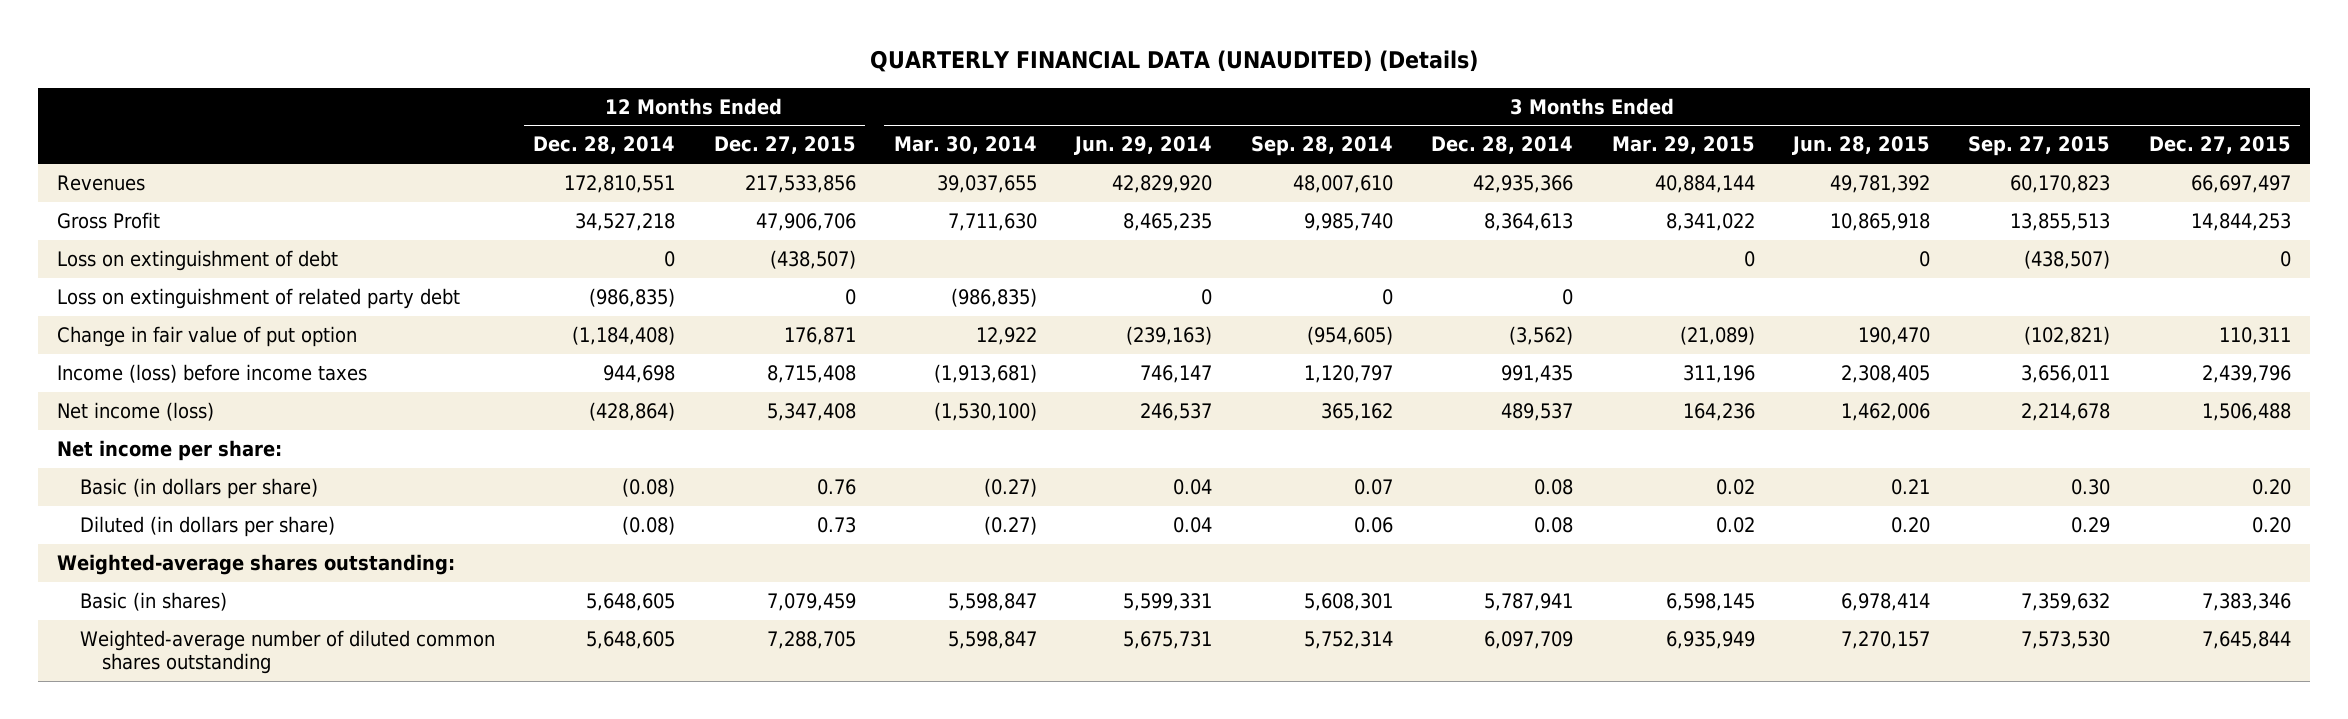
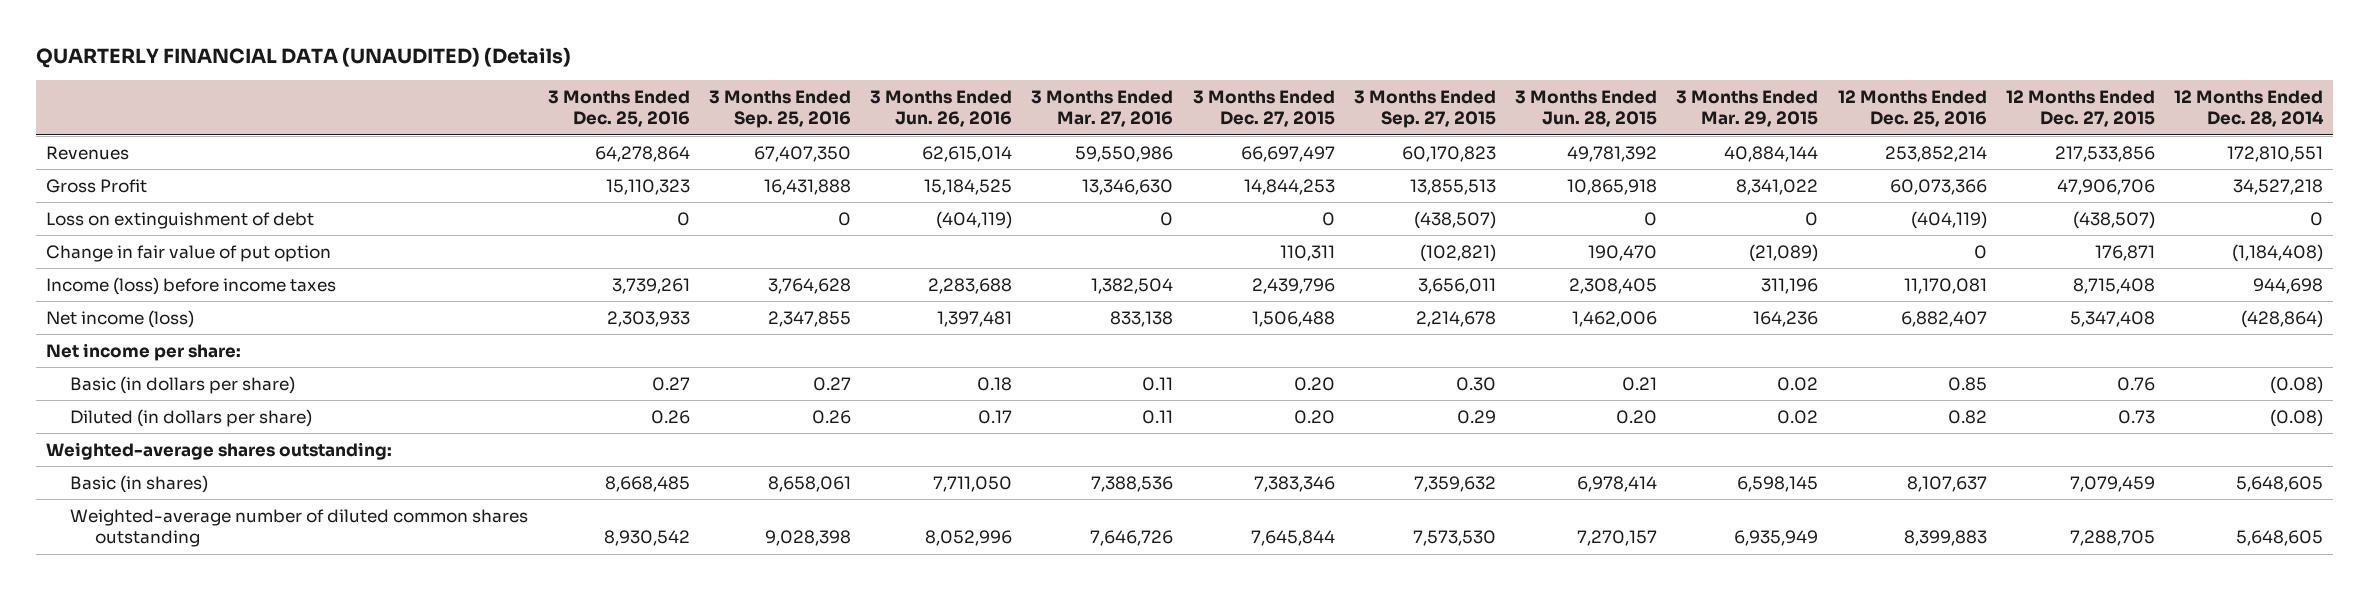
- | 12 Months Ended Dec. 28, 2014 | 12 Months Ended Dec. 27, 2015 | 3 Months Ended Mar. 30, 2014 | 3 Months Ended Jun. 29, 2014 | 3 Months Ended Sep. 28, 2014 | 3 Months Ended Dec. 28, 2014 | 3 Months Ended Mar. 29, 2015 | 3 Months Ended Jun. 28, 2015 | 3 Months Ended Sep. 27, 2015 | 3 Months Ended Dec. 27, 2015
+ | 3 Months Ended Dec. 25, 2016 | 3 Months Ended Sep. 25, 2016 | 3 Months Ended Jun. 26, 2016 | 3 Months Ended Mar. 27, 2016 | 3 Months Ended Dec. 27, 2015 | 3 Months Ended Sep. 27, 2015 | 3 Months Ended Jun. 28, 2015 | 3 Months Ended Mar. 29, 2015 | 12 Months Ended Dec. 25, 2016 | 12 Months Ended Dec. 27, 2015 | 12 Months Ended Dec. 28, 2014
- Loss on extinguishment of related party debt | (986,835) | 0 | (986,835) | 0 | 0 | 0 | | | |

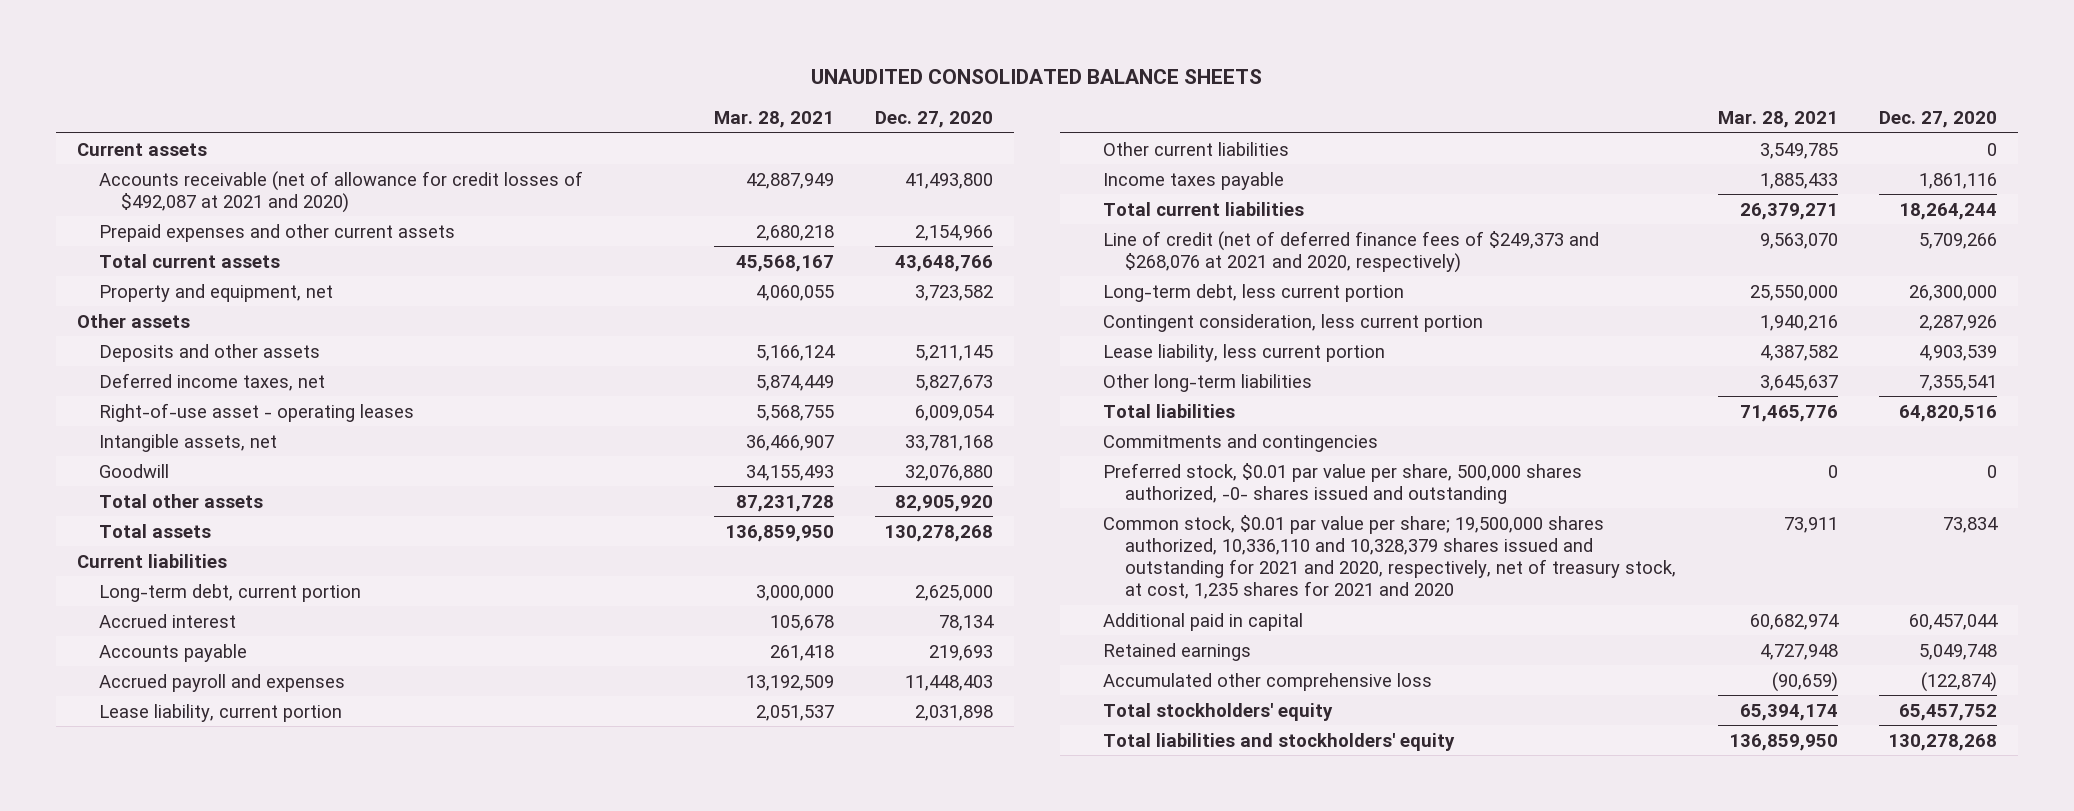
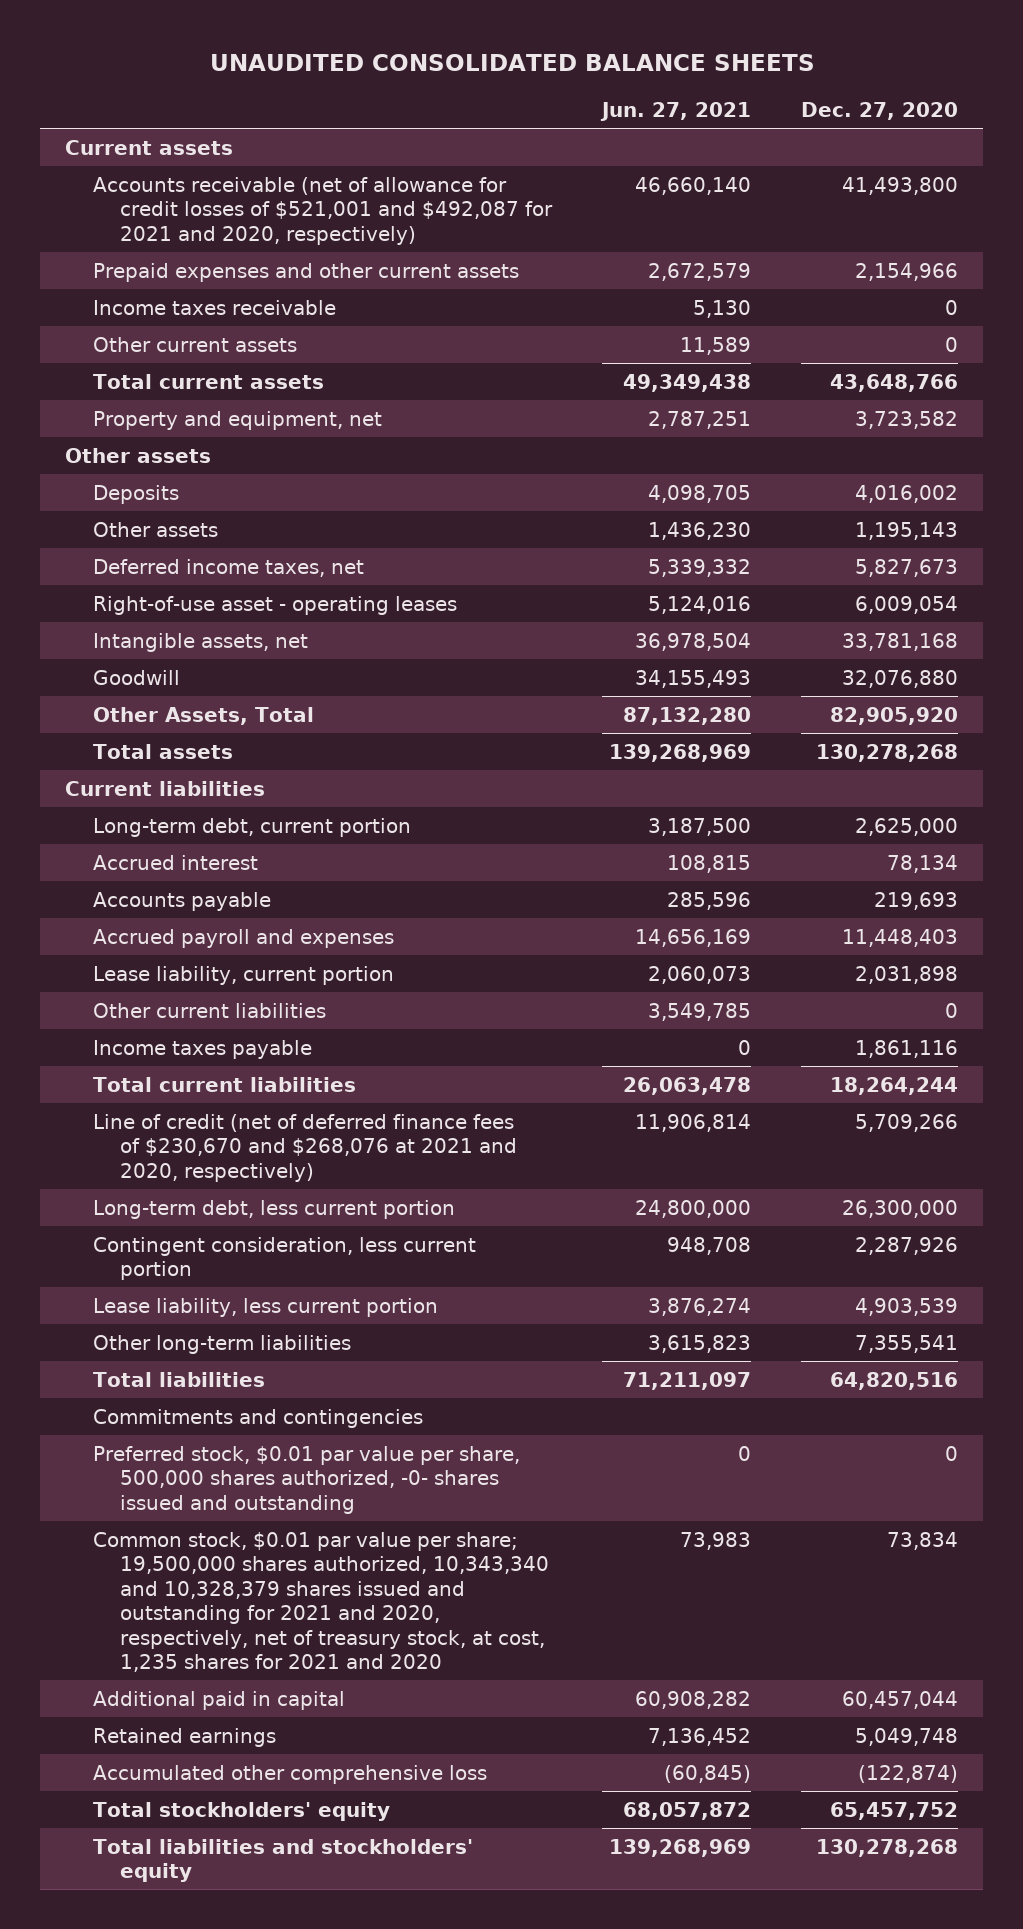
- | Mar. 28, 2021 | Dec. 27, 2020
+ | Jun. 27, 2021 | Dec. 27, 2020
- Accounts receivable (net of allowance for credit losses of $492,087 at 2021 and 2020) | 42,887,949 | 41,493,800
+ Accounts receivable (net of allowance for credit losses of $521,001 and $492,087 for 2021 and 2020, respectively) | 46,660,140 | 41,493,800
+ Income taxes receivable | 5,130 | 0
+ Other current assets | 11,589 | 0
- Deposits and other assets | 5,166,124 | 5,211,145
+ Deposits | 4,098,705 | 4,016,002
+ Other assets | 1,436,230 | 1,195,143
- Total other assets | 87,231,728 | 82,905,920
+ Other Assets, Total | 87,132,280 | 82,905,920
- Line of credit (net of deferred finance fees of $249,373 and $268,076 at 2021 and 2020, respectively) | 9,563,070 | 5,709,266
+ Line of credit (net of deferred finance fees of $230,670 and $268,076 at 2021 and 2020, respectively) | 11,906,814 | 5,709,266
- Common stock, $0.01 par value per share; 19,500,000 shares authorized, 10,336,110 and 10,328,379 shares issued and outstanding for 2021 and 2020, respectively, net of treasury stock, at cost, 1,235 shares for 2021 and 2020 | 73,911 | 73,834
+ Common stock, $0.01 par value per share; 19,500,000 shares authorized, 10,343,340 and 10,328,379 shares issued and outstanding for 2021 and 2020, respectively, net of treasury stock, at cost, 1,235 shares for 2021 and 2020 | 73,983 | 73,834

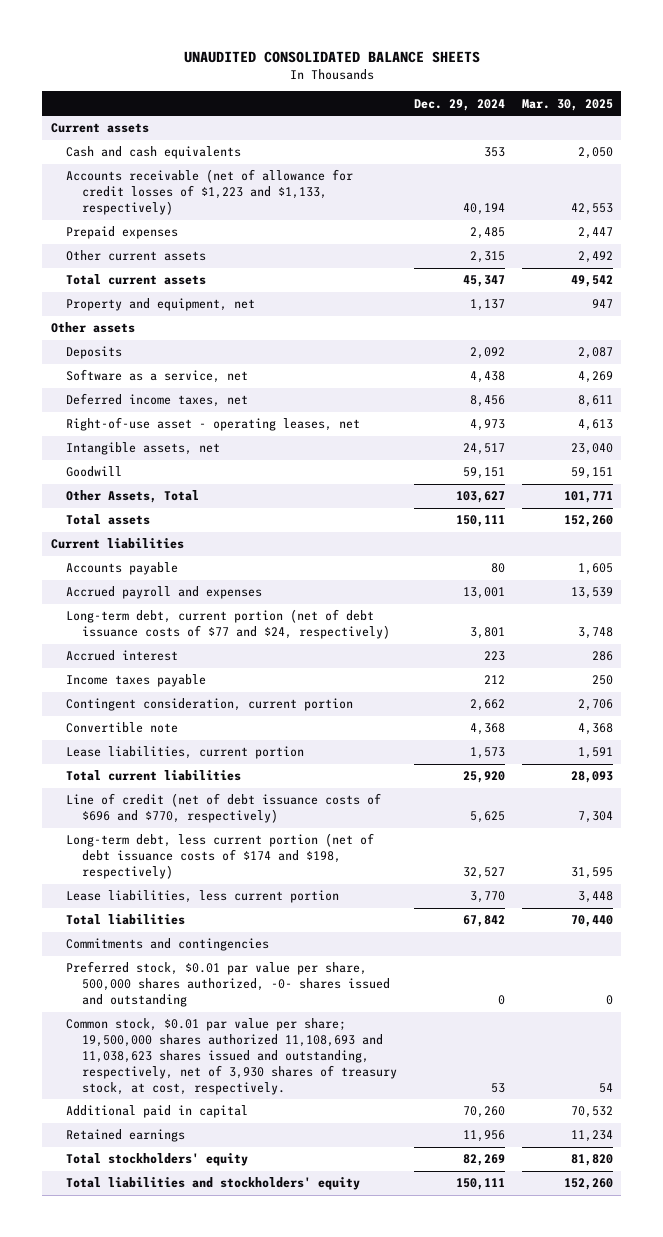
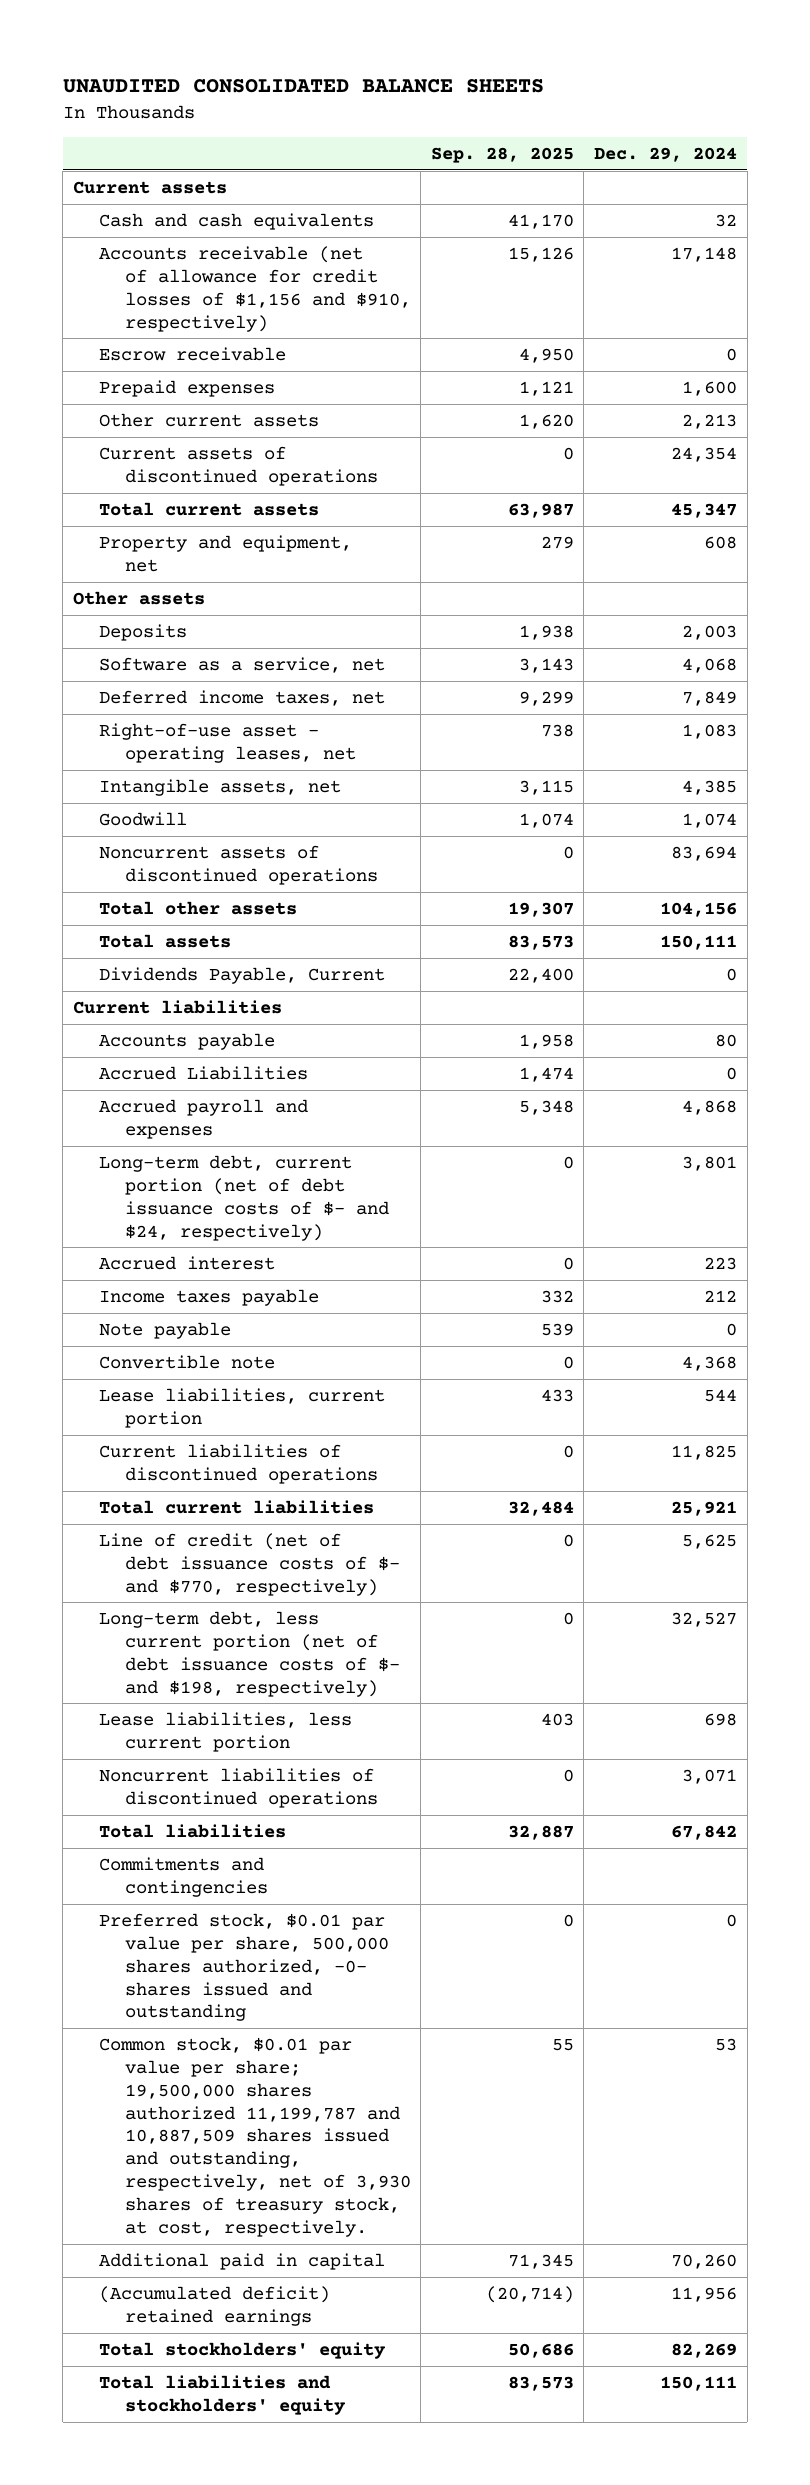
- | Dec. 29, 2024 | Mar. 30, 2025
+ | Sep. 28, 2025 | Dec. 29, 2024
- Cash and cash equivalents | 353 | 2,050
- Accounts receivable (net of allowance for credit losses of $1,223 and $1,133, respectively) | 40,194 | 42,553
- Prepaid expenses | 2,485 | 2,447
- Other current assets | 2,315 | 2,492
+ Cash and cash equivalents | 41,170 | 32
+ Accounts receivable (net of allowance for credit losses of $1,156 and $910, respectively) | 15,126 | 17,148
+ Escrow receivable | 4,950 | 0
+ Prepaid expenses | 1,121 | 1,600
+ Other current assets | 1,620 | 2,213
+ Current assets of discontinued operations | 0 | 24,354
- Property and equipment, net | 1,137 | 947
+ Property and equipment, net | 279 | 608
- Deposits | 2,092 | 2,087
- Software as a service, net | 4,438 | 4,269
- Deferred income taxes, net | 8,456 | 8,611
- Right-of-use asset - operating leases, net | 4,973 | 4,613
- Intangible assets, net | 24,517 | 23,040
- Goodwill | 59,151 | 59,151
- Other Assets, Total | 103,627 | 101,771
+ Deposits | 1,938 | 2,003
+ Software as a service, net | 3,143 | 4,068
+ Deferred income taxes, net | 9,299 | 7,849
+ Right-of-use asset - operating leases, net | 738 | 1,083
+ Intangible assets, net | 3,115 | 4,385
+ Goodwill | 1,074 | 1,074
+ Noncurrent assets of discontinued operations | 0 | 83,694
+ Total other assets | 19,307 | 104,156
+ Dividends Payable, Current | 22,400 | 0
- Accrued payroll and expenses | 13,001 | 13,539
- Long-term debt, current portion (net of debt issuance costs of $77 and $24, respectively) | 3,801 | 3,748
+ Accrued Liabilities | 1,474 | 0
+ Accrued payroll and expenses | 5,348 | 4,868
+ Long-term debt, current portion (net of debt issuance costs of $- and $24, respectively) | 0 | 3,801
- Contingent consideration, current portion | 2,662 | 2,706
+ Note payable | 539 | 0
- Lease liabilities, current portion | 1,573 | 1,591
- Total current liabilities | 25,920 | 28,093
- Line of credit (net of debt issuance costs of $696 and $770, respectively) | 5,625 | 7,304
- Long-term debt, less current portion (net of debt issuance costs of $174 and $198, respectively) | 32,527 | 31,595
- Lease liabilities, less current portion | 3,770 | 3,448
+ Lease liabilities, current portion | 433 | 544
+ Current liabilities of discontinued operations | 0 | 11,825
+ Total current liabilities | 32,484 | 25,921
+ Line of credit (net of debt issuance costs of $- and $770, respectively) | 0 | 5,625
+ Long-term debt, less current portion (net of debt issuance costs of $- and $198, respectively) | 0 | 32,527
+ Lease liabilities, less current portion | 403 | 698
+ Noncurrent liabilities of discontinued operations | 0 | 3,071
- Common stock, $0.01 par value per share; 19,500,000 shares authorized 11,108,693 and 11,038,623 shares issued and outstanding, respectively, net of 3,930 shares of treasury stock, at cost, respectively. | 53 | 54
+ Common stock, $0.01 par value per share; 19,500,000 shares authorized 11,199,787 and 10,887,509 shares issued and outstanding, respectively, net of 3,930 shares of treasury stock, at cost, respectively. | 55 | 53
- Retained earnings | 11,956 | 11,234
+ (Accumulated deficit) retained earnings | (20,714) | 11,956

